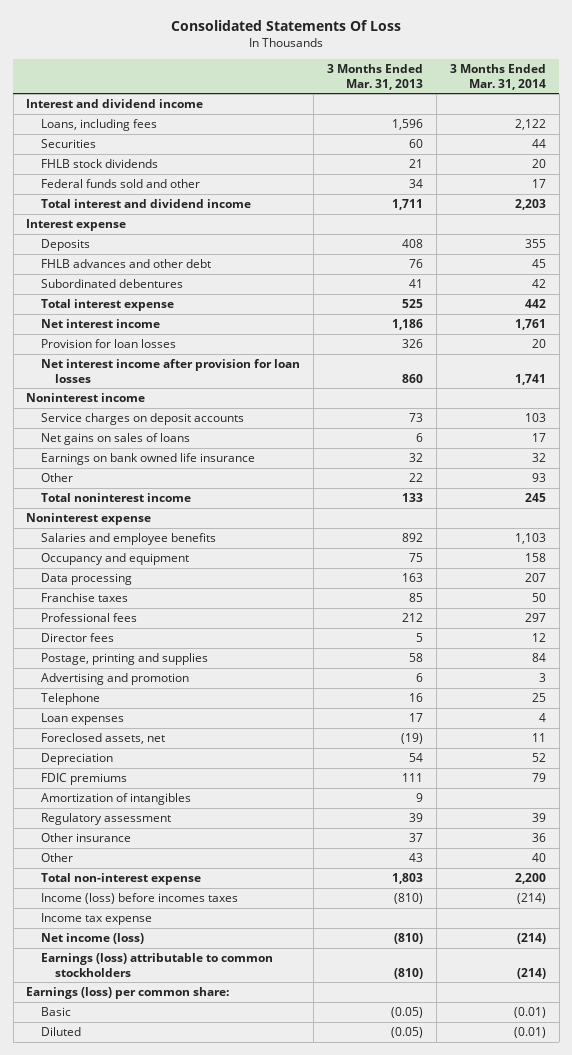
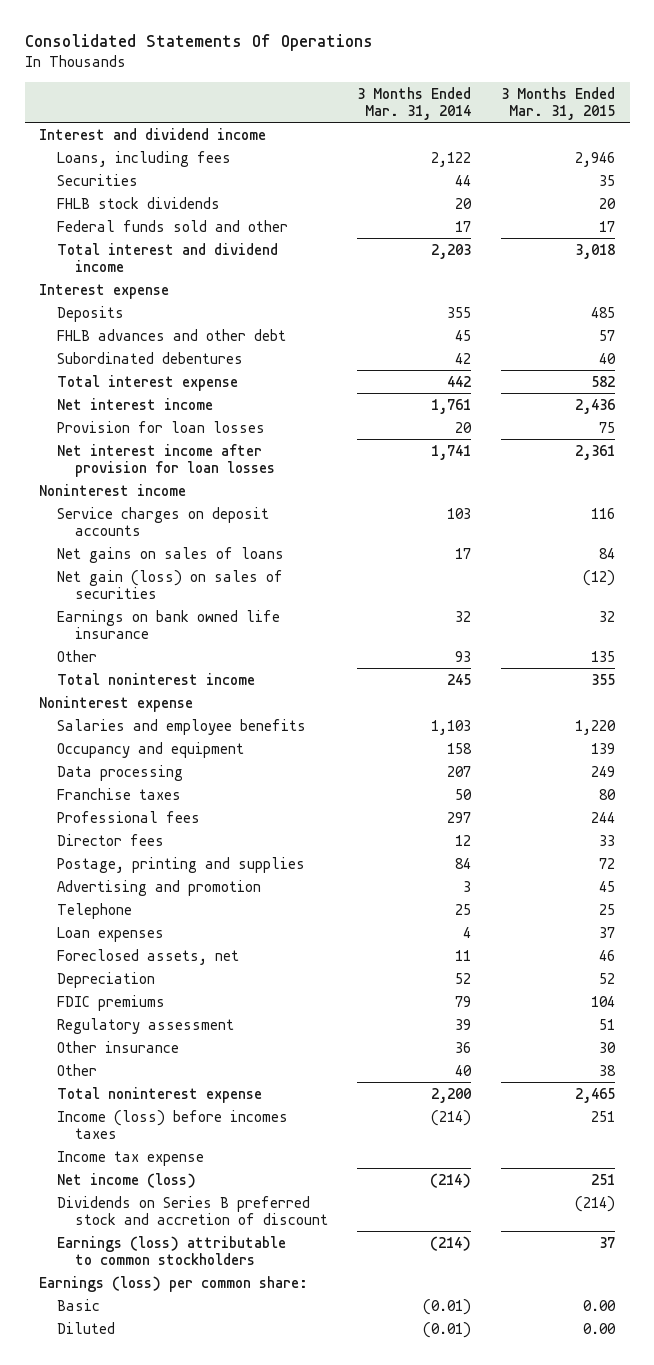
- Consolidated Statements Of Loss
+ Consolidated Statements Of Operations
- | 3 Months Ended Mar. 31, 2013 | 3 Months Ended Mar. 31, 2014
+ | 3 Months Ended Mar. 31, 2014 | 3 Months Ended Mar. 31, 2015
+ Net gain (loss) on sales of securities | | (12)
- Amortization of intangibles | 9 |
- Total non-interest expense | 1,803 | 2,200
+ Total noninterest expense | 2,200 | 2,465
+ Dividends on Series B preferred stock and accretion of discount | | (214)

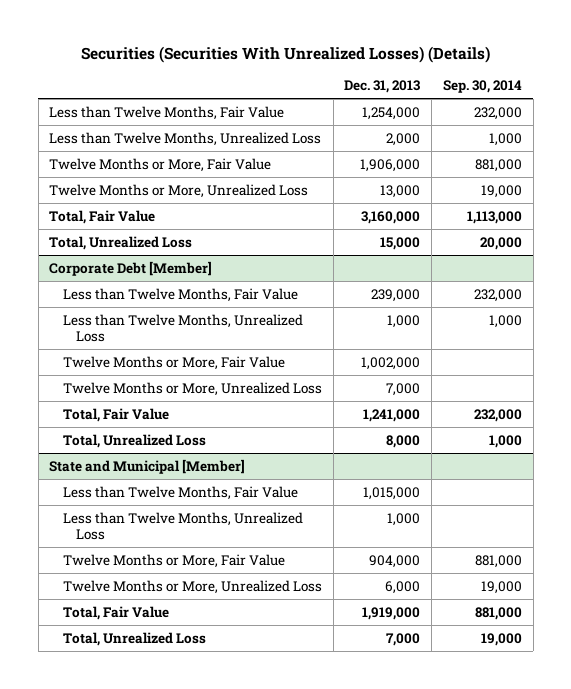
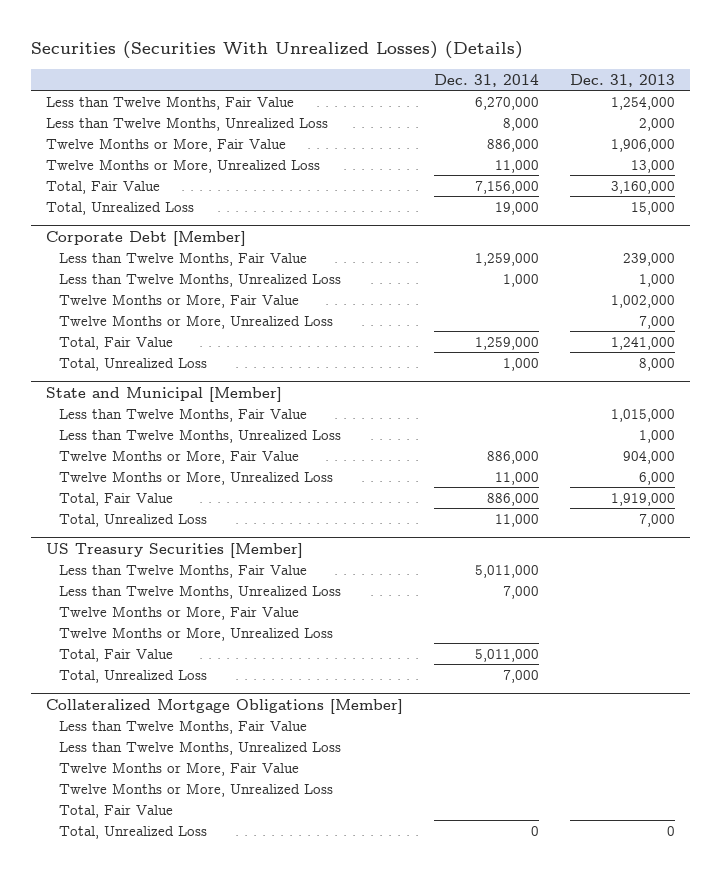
- | Dec. 31, 2013 | Sep. 30, 2014
+ | Dec. 31, 2014 | Dec. 31, 2013
+ US Treasury Securities [Member]
+ Less than Twelve Months, Fair Value | 5,011,000 |
+ Less than Twelve Months, Unrealized Loss | 7,000 |
+ Twelve Months or More, Fair Value
+ Twelve Months or More, Unrealized Loss
+ Total, Fair Value | 5,011,000 |
+ Total, Unrealized Loss | 7,000 |
+ Collateralized Mortgage Obligations [Member]
+ Less than Twelve Months, Fair Value
+ Less than Twelve Months, Unrealized Loss
+ Twelve Months or More, Fair Value
+ Twelve Months or More, Unrealized Loss
+ Total, Fair Value
+ Total, Unrealized Loss | 0 | 0

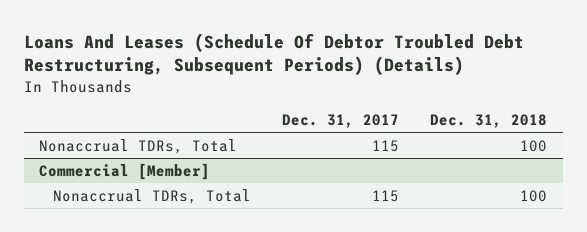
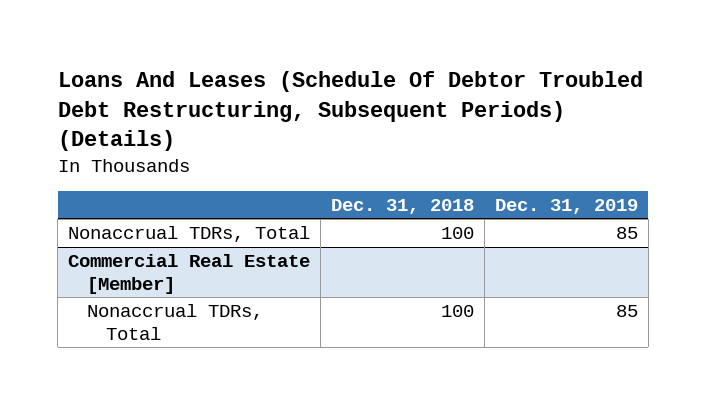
- | Dec. 31, 2017 | Dec. 31, 2018
+ | Dec. 31, 2018 | Dec. 31, 2019
- Commercial [Member]
+ Commercial Real Estate [Member]

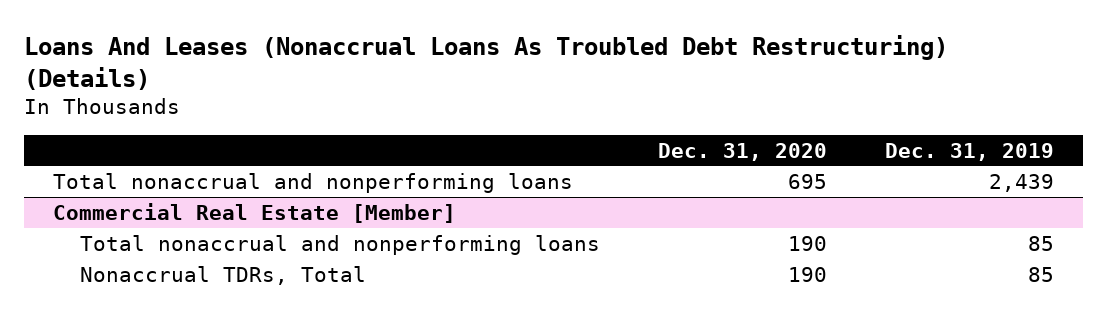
- Loans And Leases (Schedule Of Debtor Troubled Debt Restructuring, Subsequent Periods) (Details)
+ Loans And Leases (Nonaccrual Loans As Troubled Debt Restructuring) (Details)
- | Dec. 31, 2018 | Dec. 31, 2019
+ | Dec. 31, 2020 | Dec. 31, 2019
- Nonaccrual TDRs, Total | 100 | 85
+ Total nonaccrual and nonperforming loans | 695 | 2,439
@ Commercial Real Estate [Member]
+ Total nonaccrual and nonperforming loans | 190 | 85

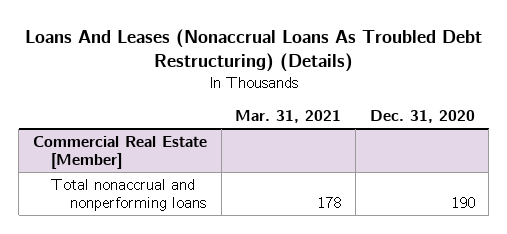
- | Dec. 31, 2020 | Dec. 31, 2019
+ | Mar. 31, 2021 | Dec. 31, 2020
- Total nonaccrual and nonperforming loans | 695 | 2,439
@ Commercial Real Estate [Member]
- Nonaccrual TDRs, Total | 190 | 85

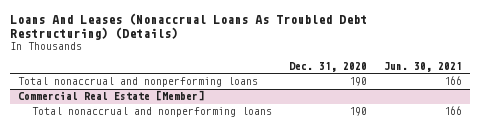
- | Mar. 31, 2021 | Dec. 31, 2020
+ | Dec. 31, 2020 | Jun. 30, 2021
+ Total nonaccrual and nonperforming loans | 190 | 166

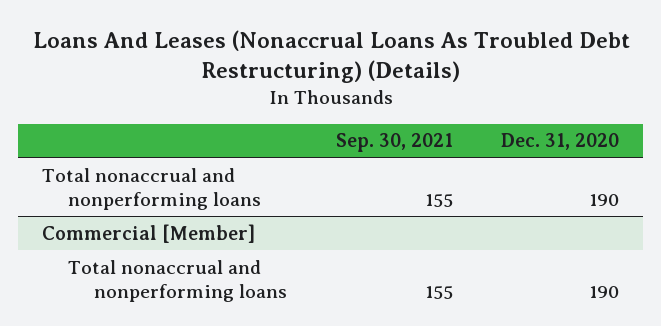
- | Dec. 31, 2020 | Jun. 30, 2021
+ | Sep. 30, 2021 | Dec. 31, 2020
- Commercial Real Estate [Member]
+ Commercial [Member]

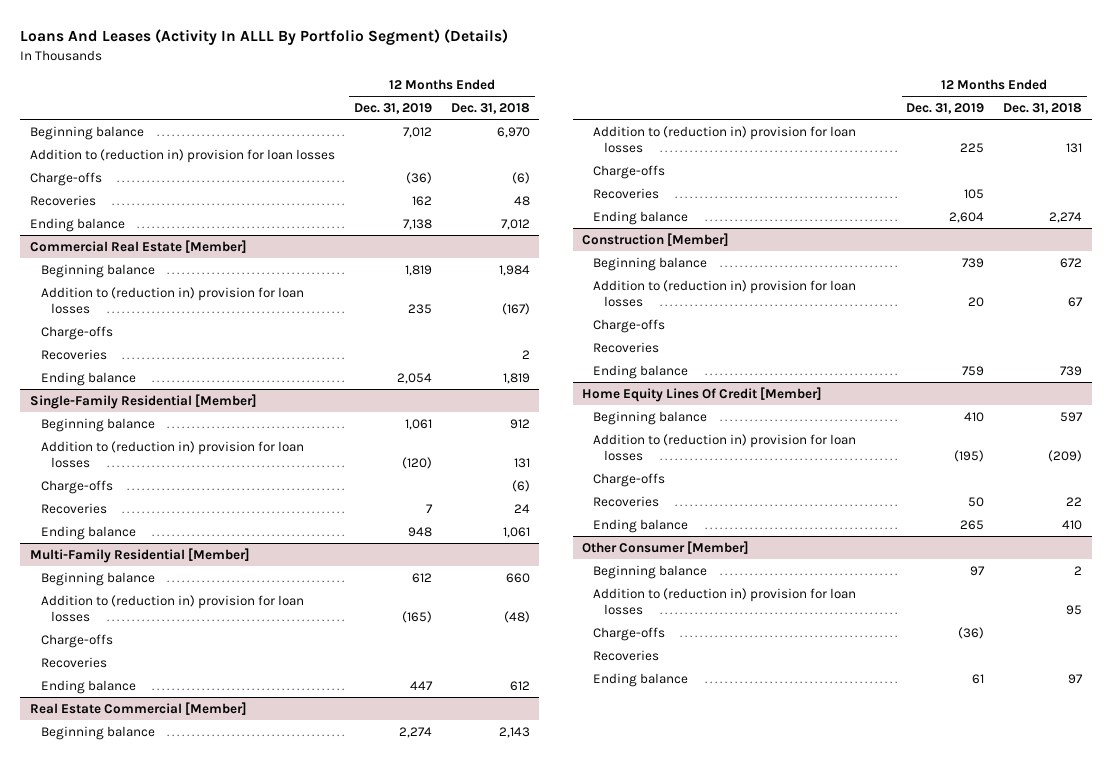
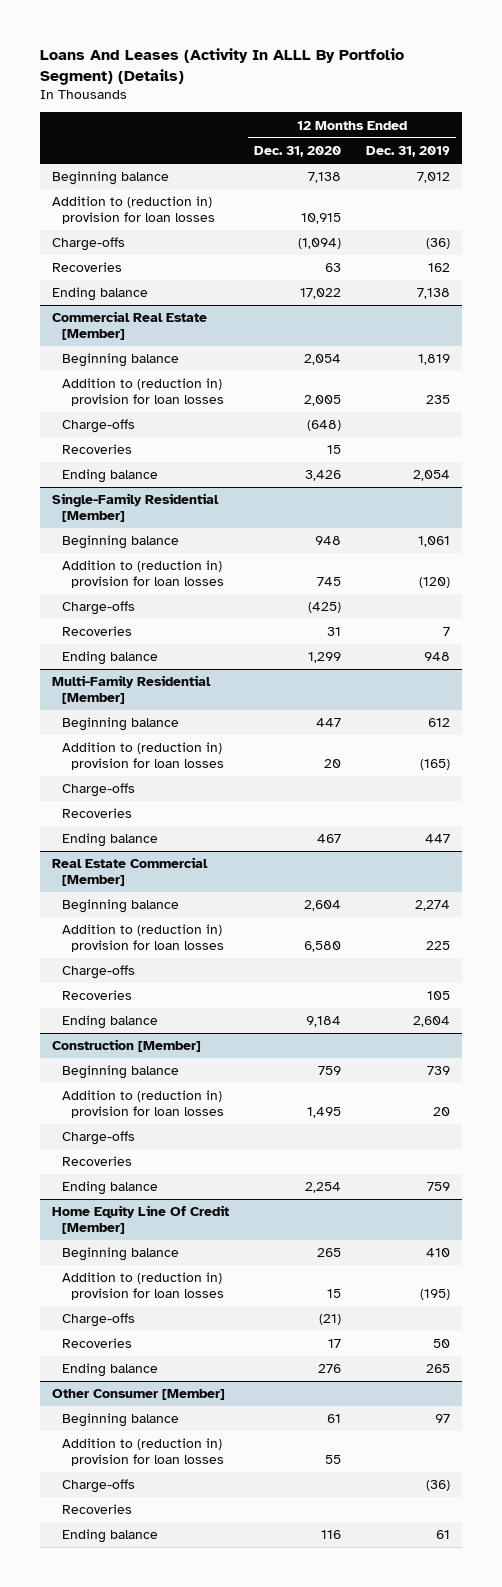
- | 12 Months Ended Dec. 31, 2019 | 12 Months Ended Dec. 31, 2018
+ | 12 Months Ended Dec. 31, 2020 | 12 Months Ended Dec. 31, 2019
- Home Equity Lines Of Credit [Member]
+ Home Equity Line Of Credit [Member]

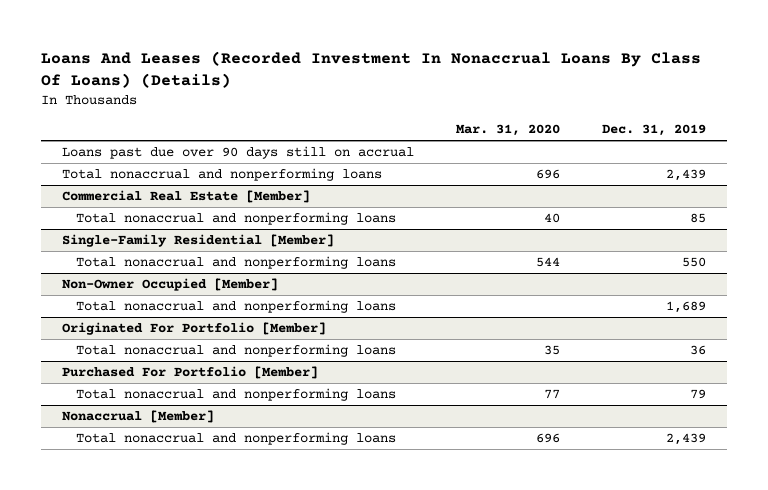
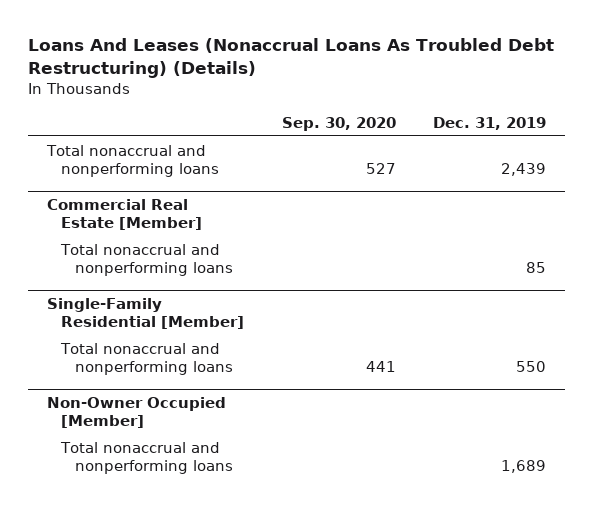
- Loans And Leases (Recorded Investment In Nonaccrual Loans By Class Of Loans) (Details)
+ Loans And Leases (Nonaccrual Loans As Troubled Debt Restructuring) (Details)
- | Mar. 31, 2020 | Dec. 31, 2019
+ | Sep. 30, 2020 | Dec. 31, 2019
- Loans past due over 90 days still on accrual
- Originated For Portfolio [Member]
- Total nonaccrual and nonperforming loans | 35 | 36
- Purchased For Portfolio [Member]
- Total nonaccrual and nonperforming loans | 77 | 79
- Nonaccrual [Member]
- Total nonaccrual and nonperforming loans | 696 | 2,439

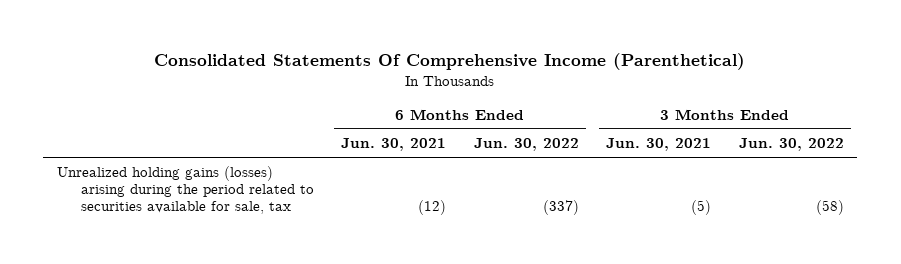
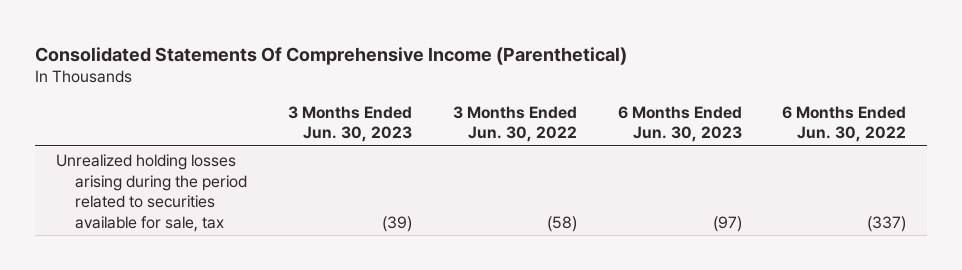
- | 6 Months Ended Jun. 30, 2021 | 6 Months Ended Jun. 30, 2022 | 3 Months Ended Jun. 30, 2021 | 3 Months Ended Jun. 30, 2022
+ | 3 Months Ended Jun. 30, 2023 | 3 Months Ended Jun. 30, 2022 | 6 Months Ended Jun. 30, 2023 | 6 Months Ended Jun. 30, 2022
- Unrealized holding gains (losses) arising during the period related to securities available for sale, tax | (12) | (337) | (5) | (58)
+ Unrealized holding losses arising during the period related to securities available for sale, tax | (39) | (58) | (97) | (337)

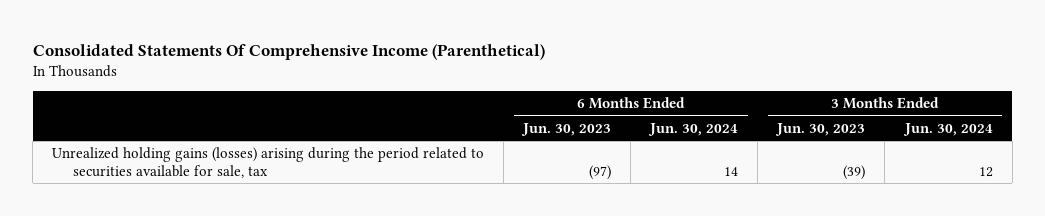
- | 3 Months Ended Jun. 30, 2023 | 3 Months Ended Jun. 30, 2022 | 6 Months Ended Jun. 30, 2023 | 6 Months Ended Jun. 30, 2022
+ | 6 Months Ended Jun. 30, 2023 | 6 Months Ended Jun. 30, 2024 | 3 Months Ended Jun. 30, 2023 | 3 Months Ended Jun. 30, 2024
- Unrealized holding losses arising during the period related to securities available for sale, tax | (39) | (58) | (97) | (337)
+ Unrealized holding gains (losses) arising during the period related to securities available for sale, tax | (97) | 14 | (39) | 12

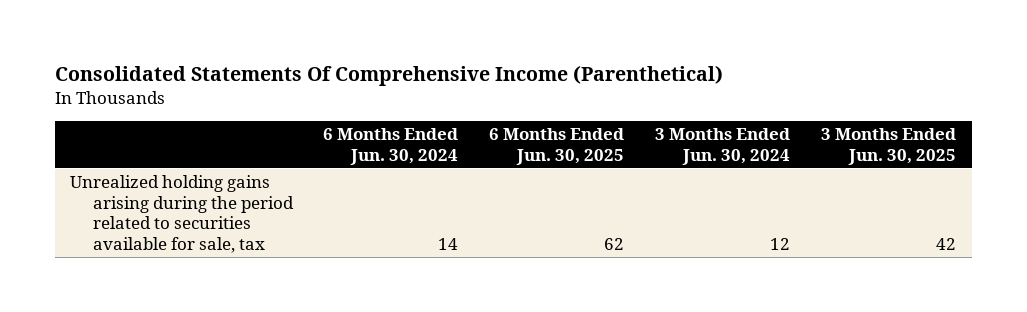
- | 6 Months Ended Jun. 30, 2023 | 6 Months Ended Jun. 30, 2024 | 3 Months Ended Jun. 30, 2023 | 3 Months Ended Jun. 30, 2024
+ | 6 Months Ended Jun. 30, 2024 | 6 Months Ended Jun. 30, 2025 | 3 Months Ended Jun. 30, 2024 | 3 Months Ended Jun. 30, 2025
- Unrealized holding gains (losses) arising during the period related to securities available for sale, tax | (97) | 14 | (39) | 12
+ Unrealized holding gains arising during the period related to securities available for sale, tax | 14 | 62 | 12 | 42

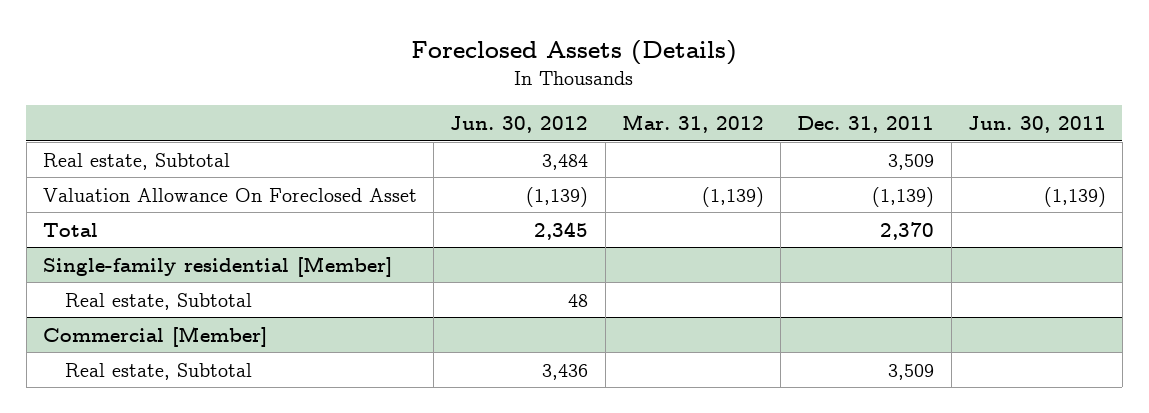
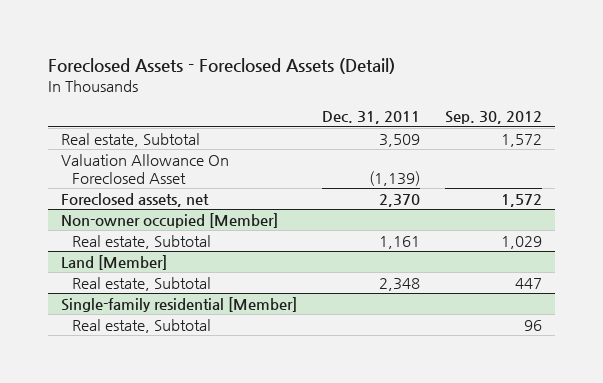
- Foreclosed Assets (Details)
+ Foreclosed Assets - Foreclosed Assets (Detail)
- | Jun. 30, 2012 | Mar. 31, 2012 | Dec. 31, 2011 | Jun. 30, 2011
+ | Dec. 31, 2011 | Sep. 30, 2012
- Total | 2,345 | | 2,370 |
+ Foreclosed assets, net | 2,370 | 1,572
+ Non-owner occupied [Member]
+ Real estate, Subtotal | 1,161 | 1,029
+ Land [Member]
+ Real estate, Subtotal | 2,348 | 447
- Commercial [Member]
- Real estate, Subtotal | 3,436 | | 3,509 |

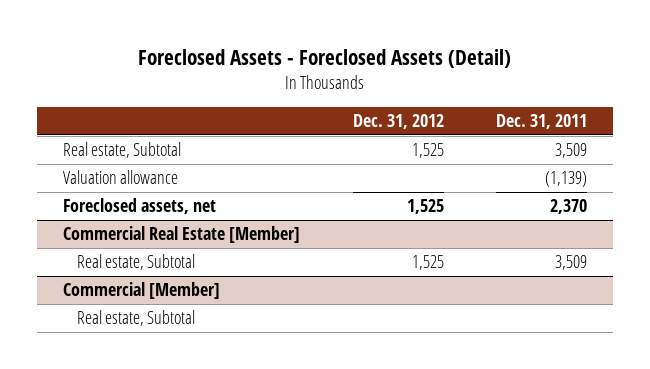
- | Dec. 31, 2011 | Sep. 30, 2012
+ | Dec. 31, 2012 | Dec. 31, 2011
- Valuation Allowance On Foreclosed Asset | (1,139) |
+ Valuation allowance | | (1,139)
- Non-owner occupied [Member]
- Real estate, Subtotal | 1,161 | 1,029
- Land [Member]
- Real estate, Subtotal | 2,348 | 447
- Single-family residential [Member]
+ Commercial Real Estate [Member]
+ Real estate, Subtotal | 1,525 | 3,509
+ Commercial [Member]

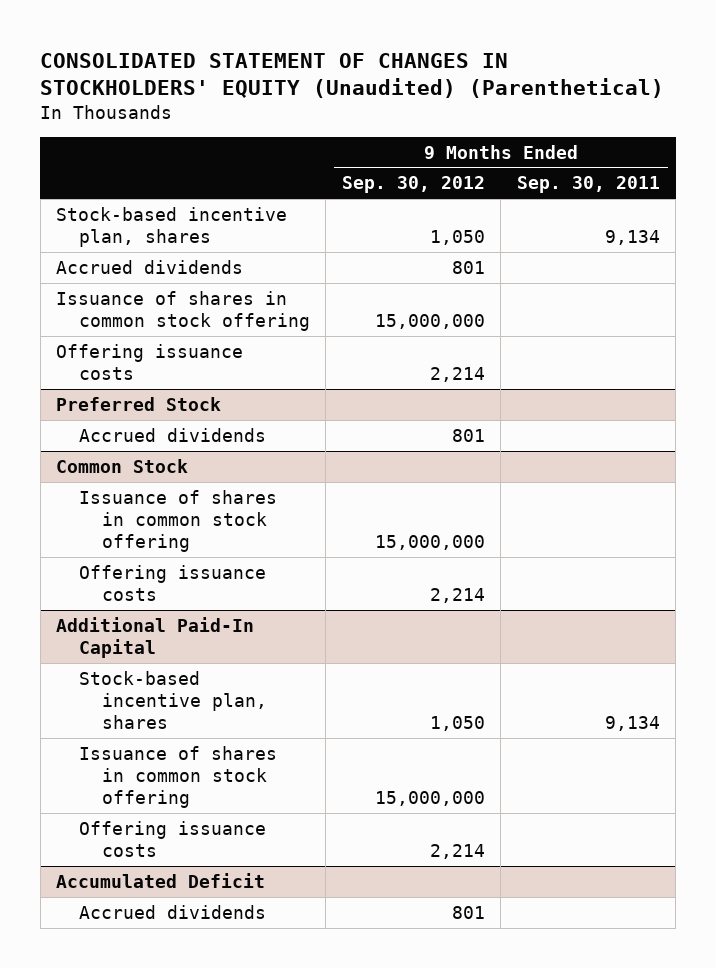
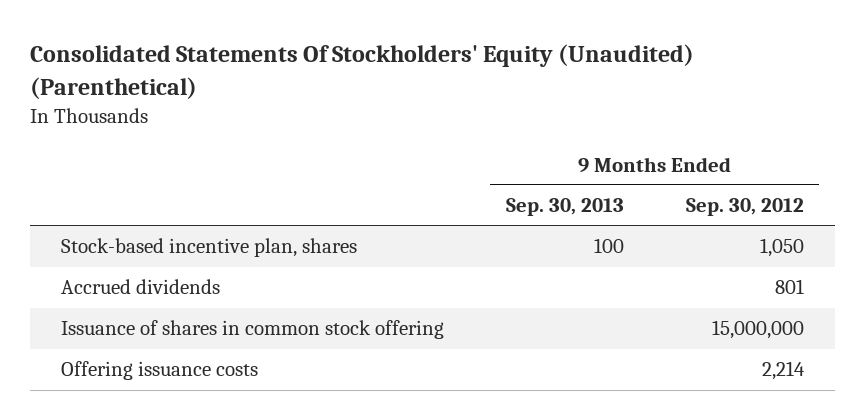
- CONSOLIDATED STATEMENT OF CHANGES IN STOCKHOLDERS' EQUITY (Unaudited) (Parenthetical)
+ Consolidated Statements Of Stockholders' Equity (Unaudited) (Parenthetical)
- | 9 Months Ended Sep. 30, 2012 | 9 Months Ended Sep. 30, 2011
+ | 9 Months Ended Sep. 30, 2013 | 9 Months Ended Sep. 30, 2012
- Preferred Stock
- Accrued dividends | 801 |
- Common Stock
- Issuance of shares in common stock offering | 15,000,000 |
- Offering issuance costs | 2,214 |
- Additional Paid-In Capital
- Stock-based incentive plan, shares | 1,050 | 9,134
- Issuance of shares in common stock offering | 15,000,000 |
- Offering issuance costs | 2,214 |
- Accumulated Deficit
- Accrued dividends | 801 |

